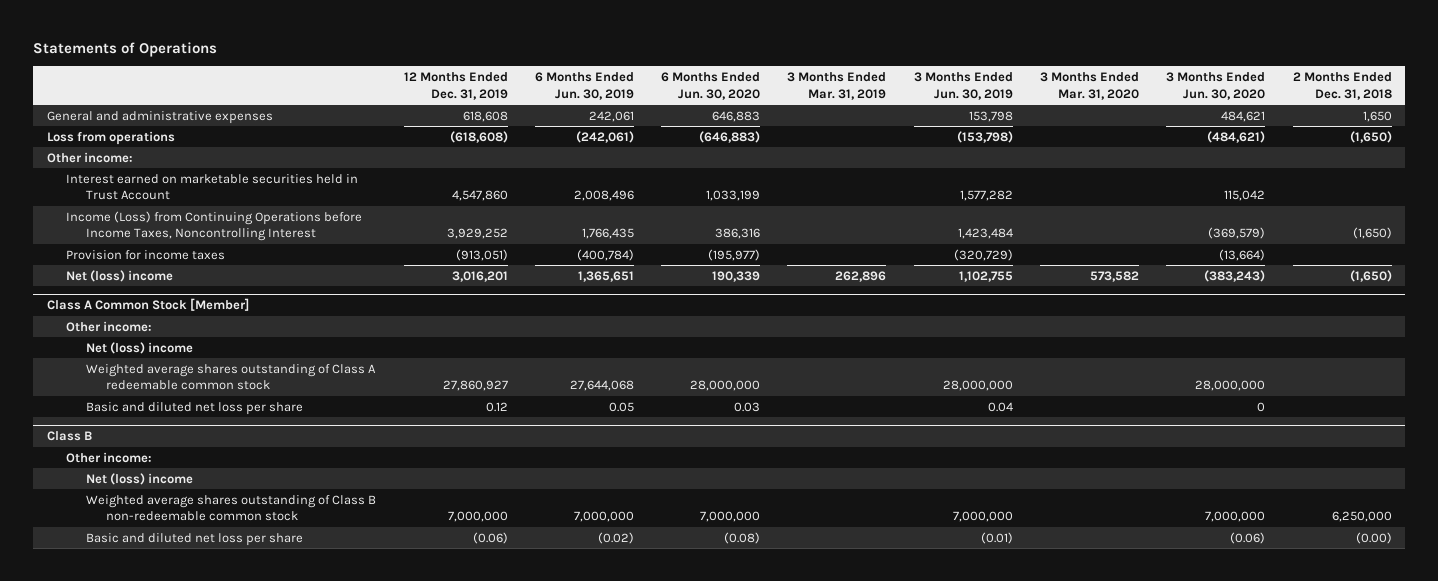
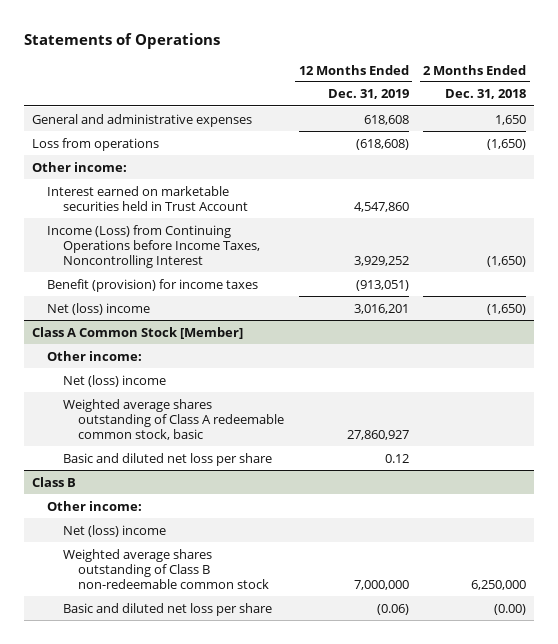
- | 12 Months Ended Dec. 31, 2019 | 6 Months Ended Jun. 30, 2019 | 6 Months Ended Jun. 30, 2020 | 3 Months Ended Mar. 31, 2019 | 3 Months Ended Jun. 30, 2019 | 3 Months Ended Mar. 31, 2020 | 3 Months Ended Jun. 30, 2020 | 2 Months Ended Dec. 31, 2018
+ | 12 Months Ended Dec. 31, 2019 | 2 Months Ended Dec. 31, 2018
- Provision for income taxes | (913,051) | (400,784) | (195,977) | | (320,729) | | (13,664) |
+ Benefit (provision) for income taxes | (913,051) |
@ Class A Common Stock [Member]
- Weighted average shares outstanding of Class A redeemable common stock | 27,860,927 | 27,644,068 | 28,000,000 | | 28,000,000 | | 28,000,000 |
+ Weighted average shares outstanding of Class A redeemable common stock, basic | 27,860,927 |

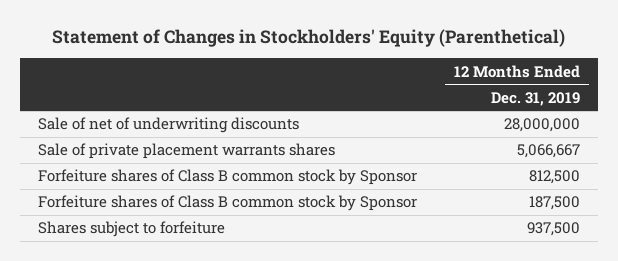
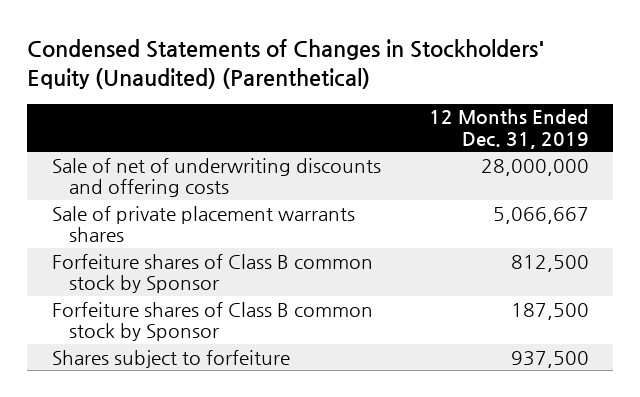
- Statement of Changes in Stockholders' Equity (Parenthetical)
+ Condensed Statements of Changes in Stockholders' Equity (Unaudited) (Parenthetical)
- Sale of net of underwriting discounts | 28,000,000
+ Sale of net of underwriting discounts and offering costs | 28,000,000

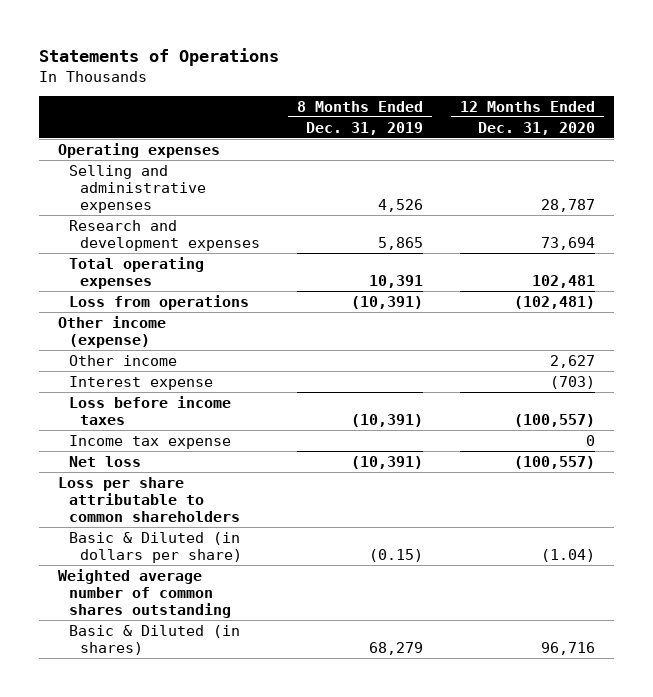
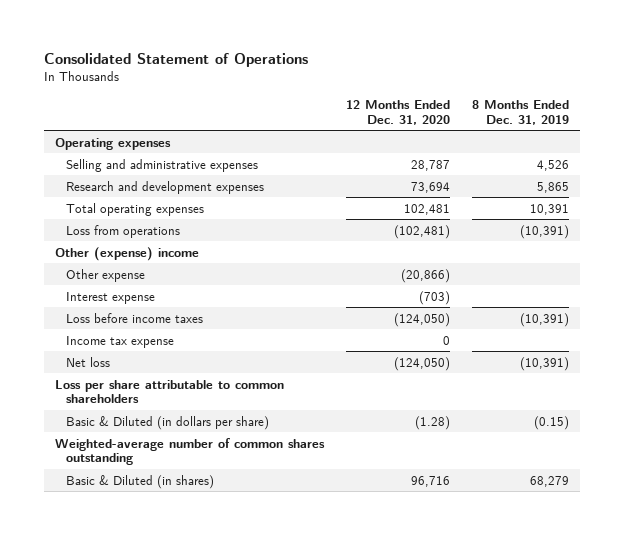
- Statements of Operations
+ Consolidated Statement of Operations
- | 8 Months Ended Dec. 31, 2019 | 12 Months Ended Dec. 31, 2020
+ | 12 Months Ended Dec. 31, 2020 | 8 Months Ended Dec. 31, 2019
- Other income (expense)
- Other income | | 2,627
+ Other (expense) income
+ Other expense | (20,866) |
- Loss before income taxes | (10,391) | (100,557)
+ Loss before income taxes | (124,050) | (10,391)
- Net loss | (10,391) | (100,557)
+ Net loss | (124,050) | (10,391)
- Basic & Diluted (in dollars per share) | (0.15) | (1.04)
- Weighted average number of common shares outstanding
+ Basic & Diluted (in dollars per share) | (1.28) | (0.15)
+ Weighted-average number of common shares outstanding

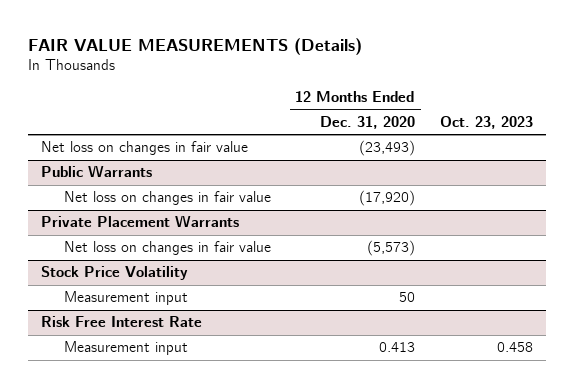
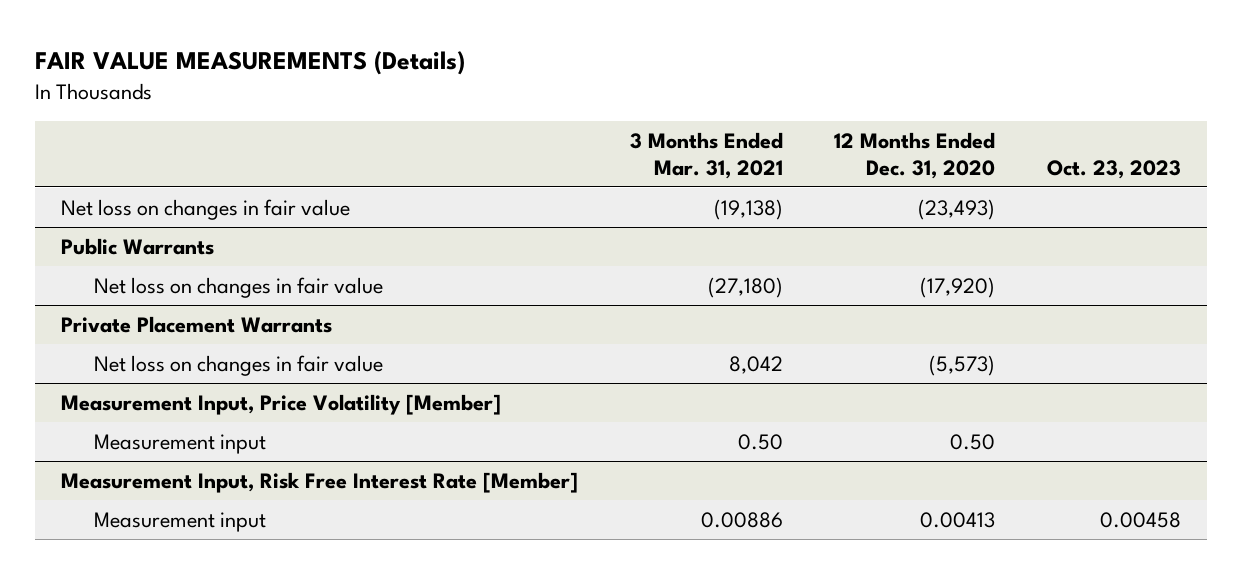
- | 12 Months Ended Dec. 31, 2020 | Oct. 23, 2023
+ | 3 Months Ended Mar. 31, 2021 | 12 Months Ended Dec. 31, 2020 | Oct. 23, 2023
- Stock Price Volatility
- Measurement input | 50 |
- Risk Free Interest Rate
- Measurement input | 0.413 | 0.458
+ Measurement Input, Price Volatility [Member]
+ Measurement input | 0.50 | 0.50 |
+ Measurement Input, Risk Free Interest Rate [Member]
+ Measurement input | 0.00886 | 0.00413 | 0.00458

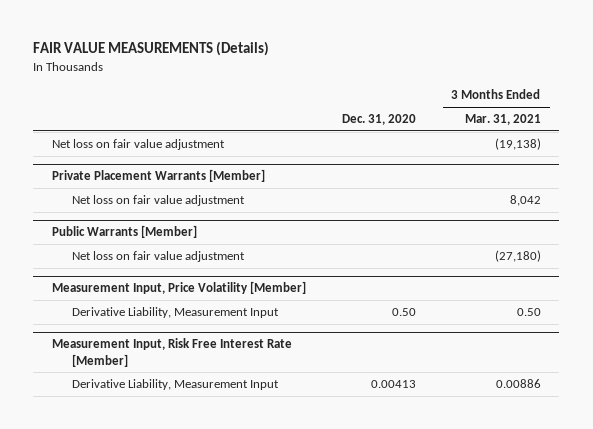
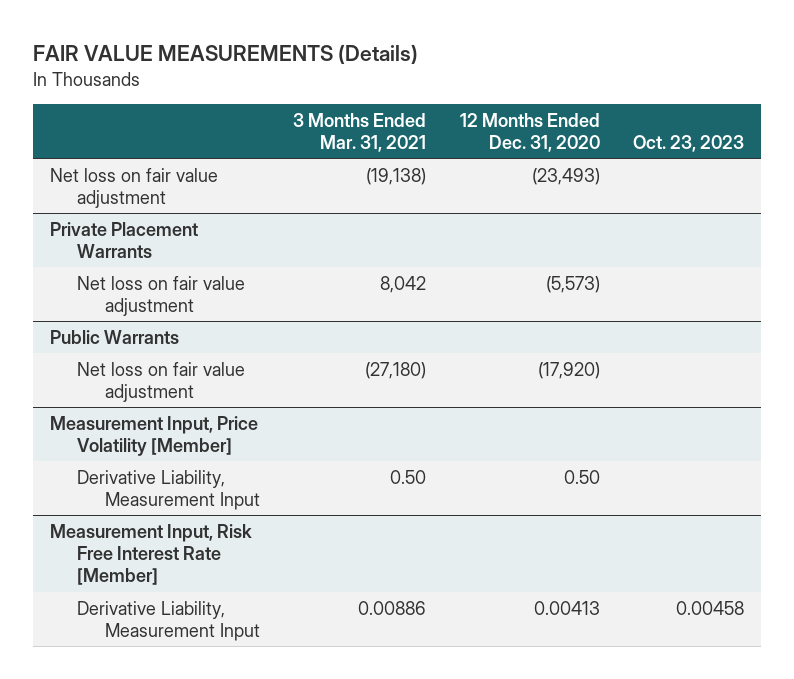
- | Dec. 31, 2020 | 3 Months Ended Mar. 31, 2021
+ | 3 Months Ended Mar. 31, 2021 | 12 Months Ended Dec. 31, 2020 | Oct. 23, 2023
- Private Placement Warrants [Member]
+ Private Placement Warrants
- Public Warrants [Member]
+ Public Warrants

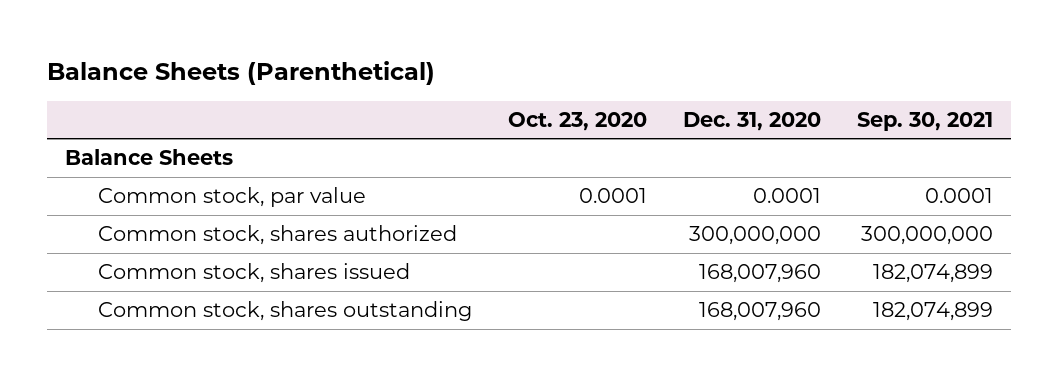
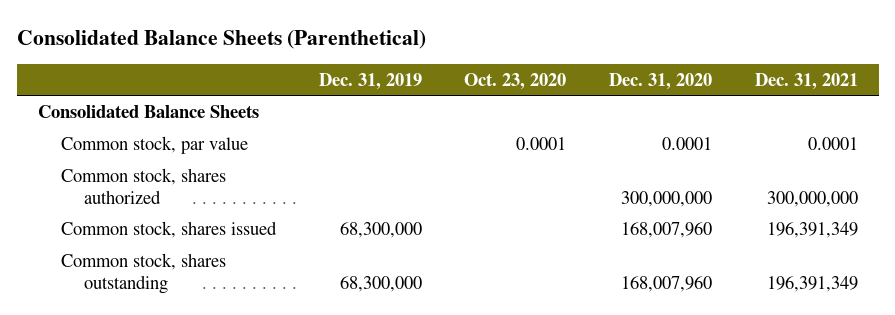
- Balance Sheets (Parenthetical)
+ Consolidated Balance Sheets (Parenthetical)
- | Oct. 23, 2020 | Dec. 31, 2020 | Sep. 30, 2021
+ | Dec. 31, 2019 | Oct. 23, 2020 | Dec. 31, 2020 | Dec. 31, 2021
- Balance Sheets
+ Consolidated Balance Sheets

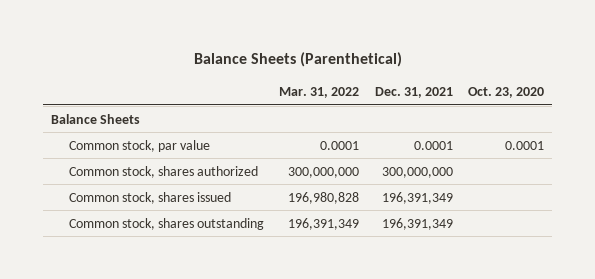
- Consolidated Balance Sheets (Parenthetical)
+ Balance Sheets (Parenthetical)
- | Dec. 31, 2019 | Oct. 23, 2020 | Dec. 31, 2020 | Dec. 31, 2021
+ | Mar. 31, 2022 | Dec. 31, 2021 | Oct. 23, 2020
- Consolidated Balance Sheets
+ Balance Sheets

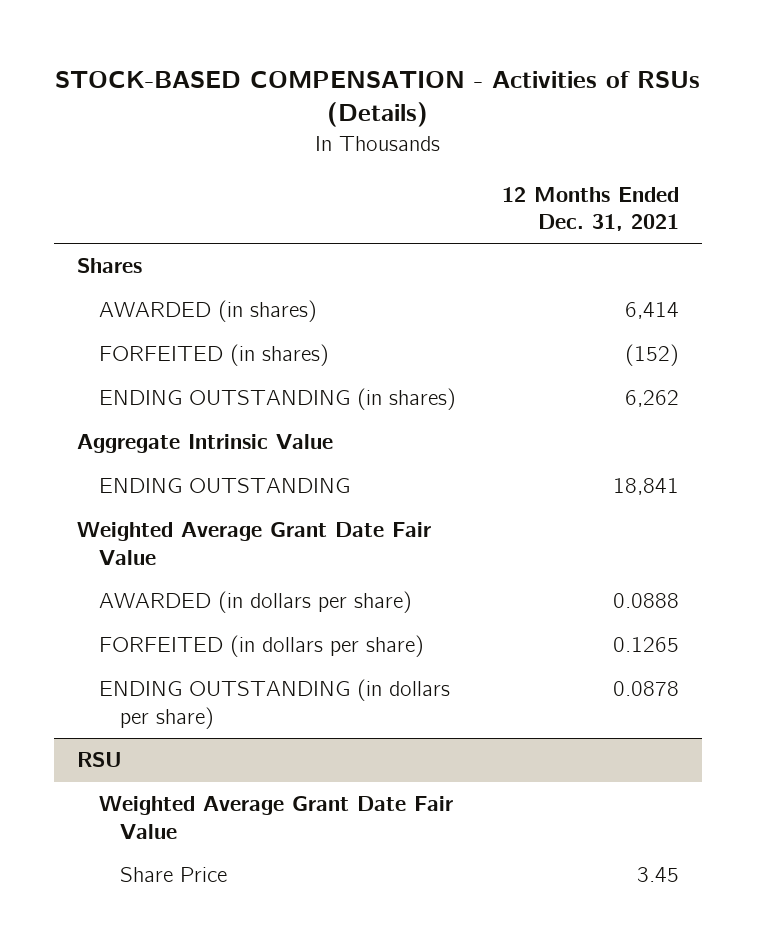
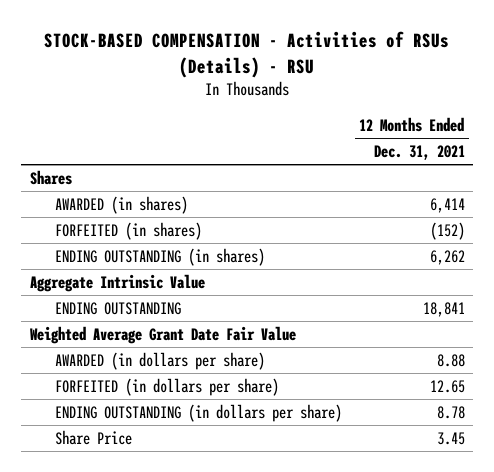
- STOCK-BASED COMPENSATION - Activities of RSUs (Details)
+ STOCK-BASED COMPENSATION - Activities of RSUs (Details) - RSU
- AWARDED (in dollars per share) | 0.0888
- FORFEITED (in dollars per share) | 0.1265
- ENDING OUTSTANDING (in dollars per share) | 0.0878
- RSU
- Weighted Average Grant Date Fair Value
+ AWARDED (in dollars per share) | 8.88
+ FORFEITED (in dollars per share) | 12.65
+ ENDING OUTSTANDING (in dollars per share) | 8.78

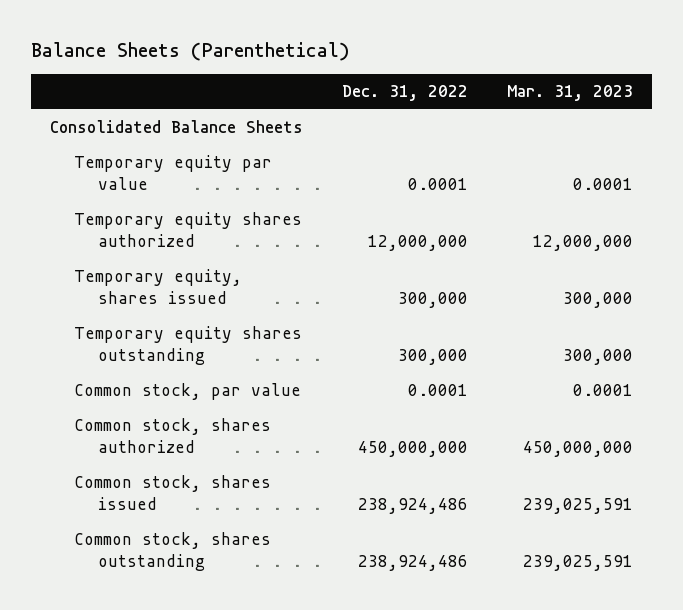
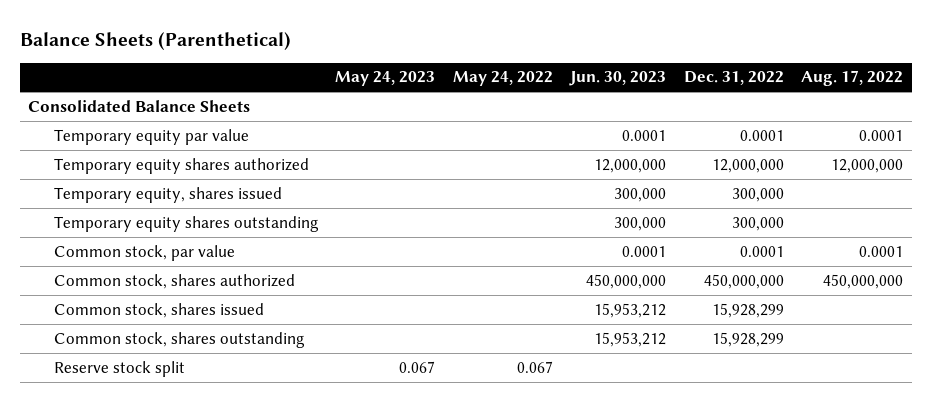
- | Dec. 31, 2022 | Mar. 31, 2023
+ | May 24, 2023 | May 24, 2022 | Jun. 30, 2023 | Dec. 31, 2022 | Aug. 17, 2022
- Common stock, shares issued | 238,924,486 | 239,025,591
- Common stock, shares outstanding | 238,924,486 | 239,025,591
+ Common stock, shares issued | | | 15,953,212 | 15,928,299 |
+ Common stock, shares outstanding | | | 15,953,212 | 15,928,299 |
+ Reserve stock split | 0.067 | 0.067 | | |

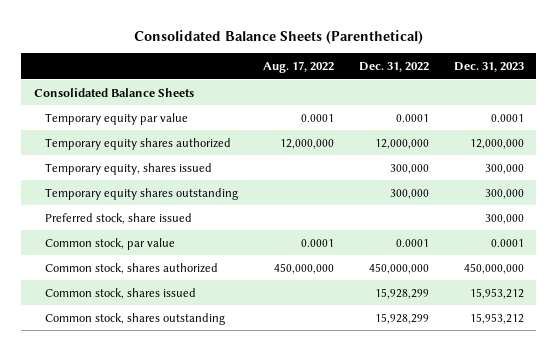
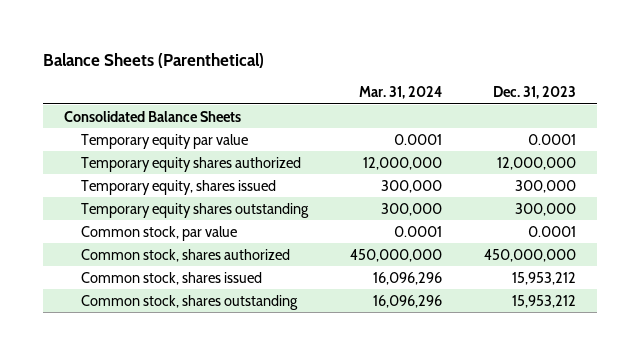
- Consolidated Balance Sheets (Parenthetical)
+ Balance Sheets (Parenthetical)
- | Aug. 17, 2022 | Dec. 31, 2022 | Dec. 31, 2023
+ | Mar. 31, 2024 | Dec. 31, 2023
- Preferred stock, share issued | | | 300,000

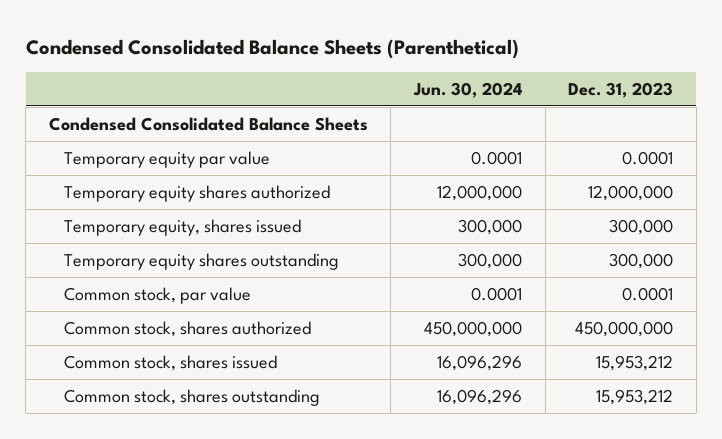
- Balance Sheets (Parenthetical)
+ Condensed Consolidated Balance Sheets (Parenthetical)
- | Mar. 31, 2024 | Dec. 31, 2023
+ | Jun. 30, 2024 | Dec. 31, 2023
- Consolidated Balance Sheets
+ Condensed Consolidated Balance Sheets

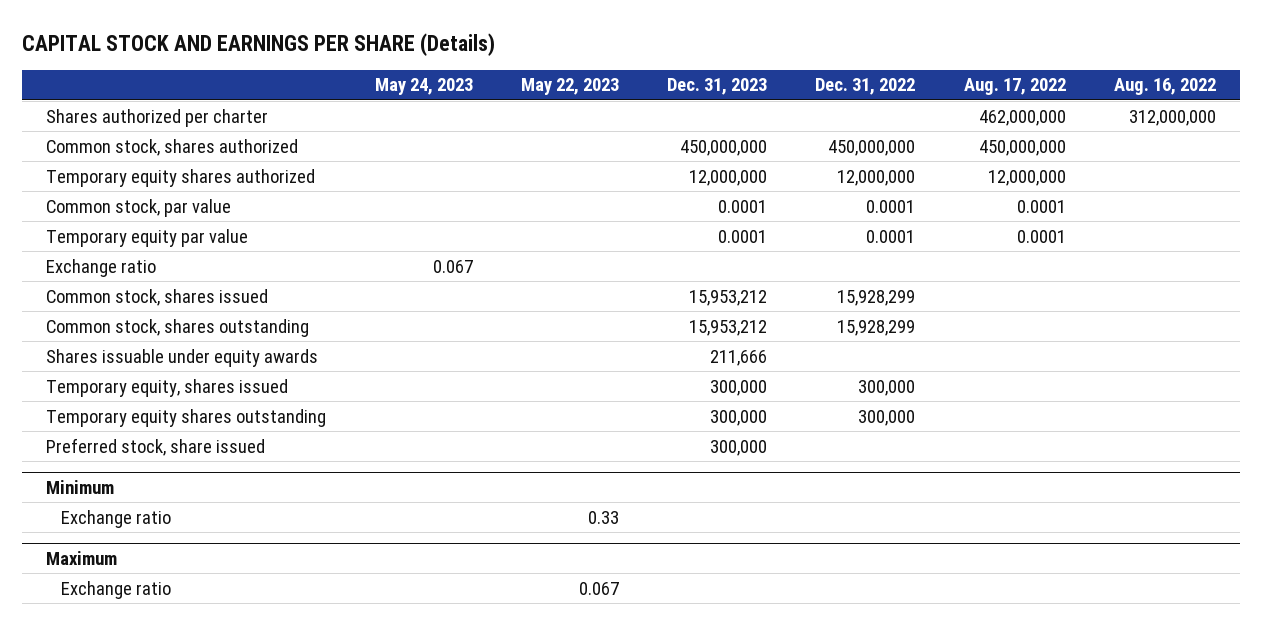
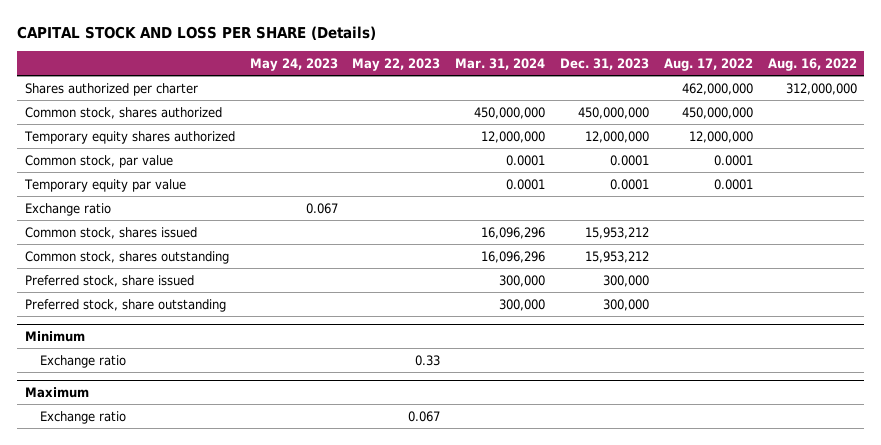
- CAPITAL STOCK AND EARNINGS PER SHARE (Details)
+ CAPITAL STOCK AND LOSS PER SHARE (Details)
- | May 24, 2023 | May 22, 2023 | Dec. 31, 2023 | Dec. 31, 2022 | Aug. 17, 2022 | Aug. 16, 2022
+ | May 24, 2023 | May 22, 2023 | Mar. 31, 2024 | Dec. 31, 2023 | Aug. 17, 2022 | Aug. 16, 2022
- Shares issuable under equity awards | | | 211,666 | | |
- Temporary equity, shares issued | | | 300,000 | 300,000 | |
- Temporary equity shares outstanding | | | 300,000 | 300,000 | |
+ Preferred stock, share outstanding | | | 300,000 | 300,000 | |

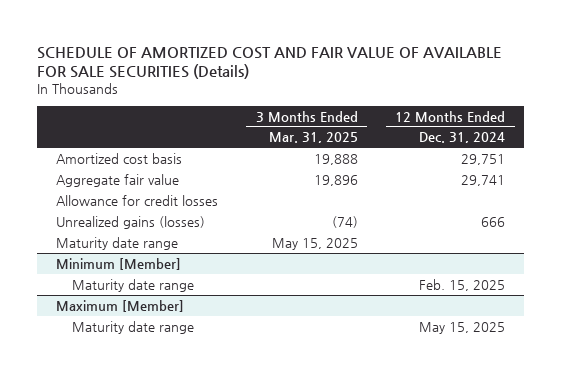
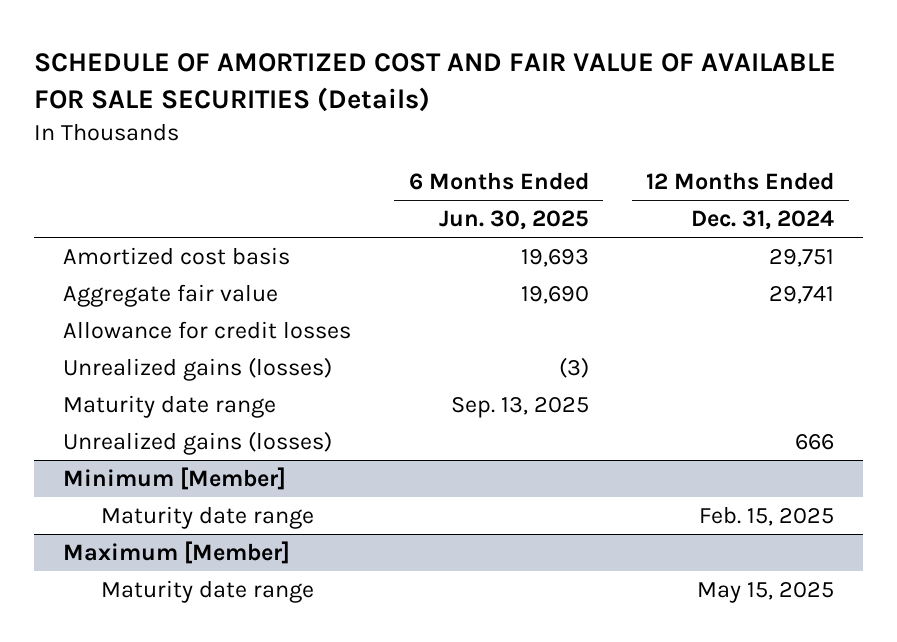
- | 3 Months Ended Mar. 31, 2025 | 12 Months Ended Dec. 31, 2024
+ | 6 Months Ended Jun. 30, 2025 | 12 Months Ended Dec. 31, 2024
+ Unrealized gains (losses) | (3) |
moved down: Unrealized gains (losses) | | 666

